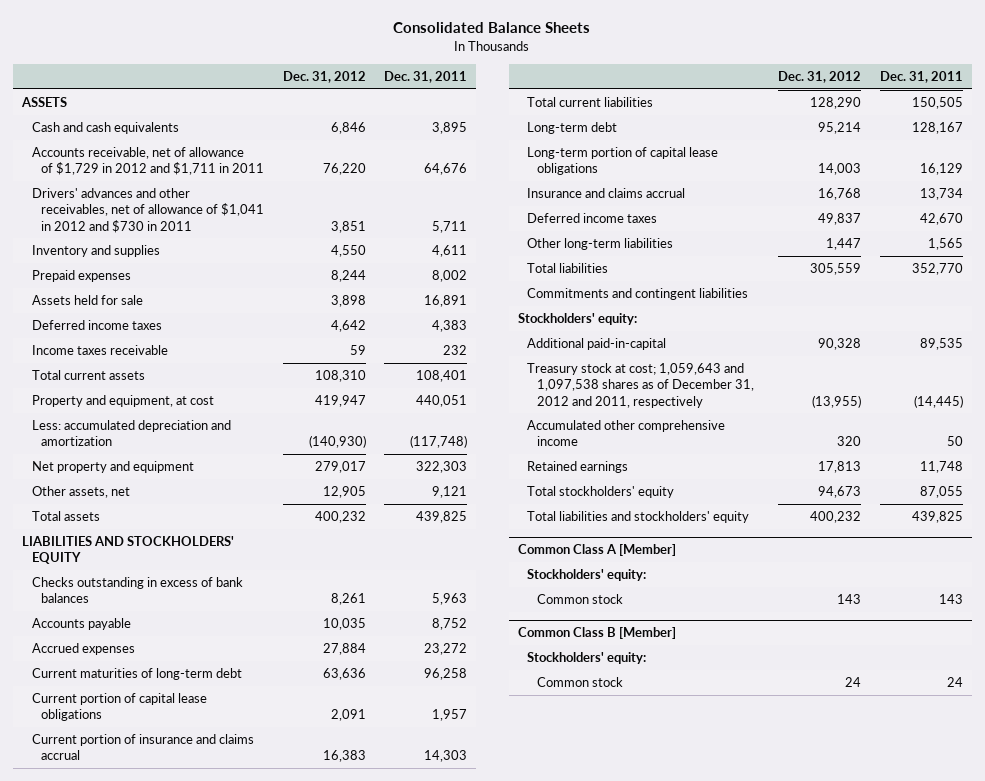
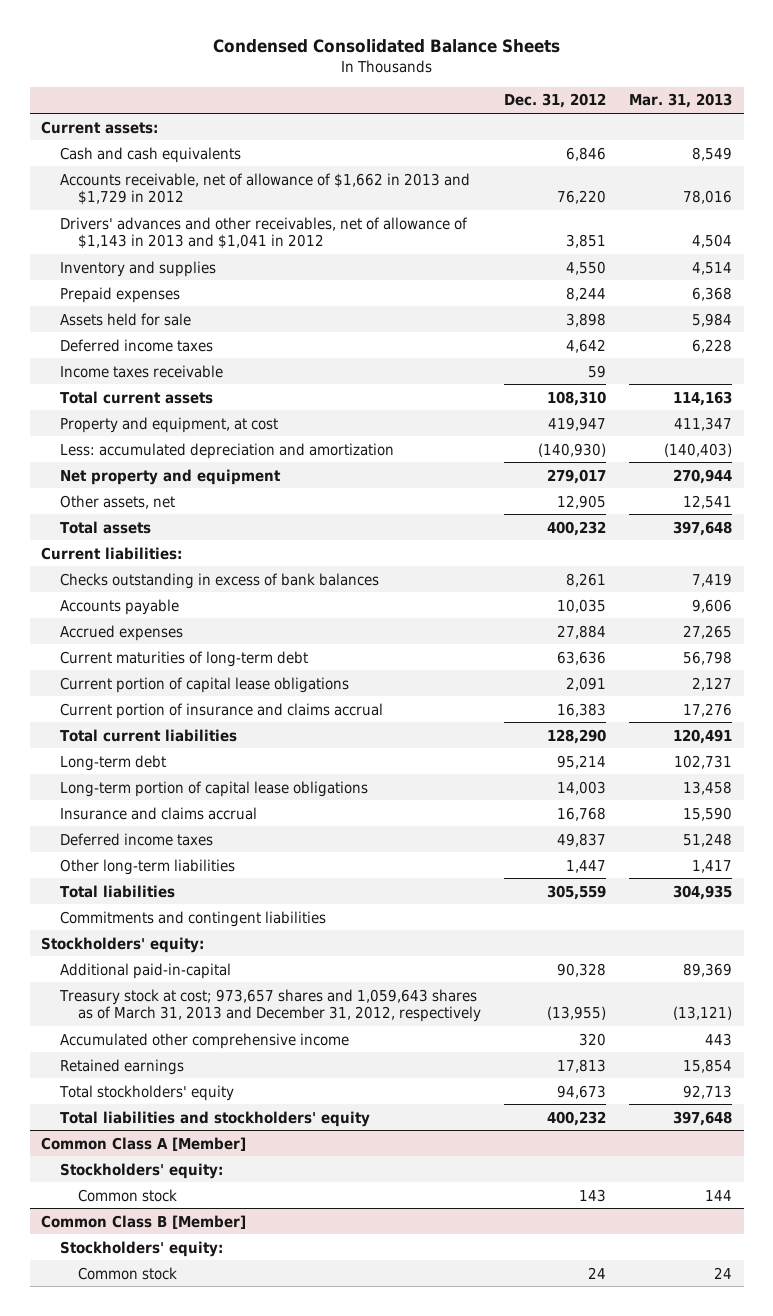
- Consolidated Balance Sheets
+ Condensed Consolidated Balance Sheets
- | Dec. 31, 2012 | Dec. 31, 2011
+ | Dec. 31, 2012 | Mar. 31, 2013
- ASSETS
+ Current assets:
- Accounts receivable, net of allowance of $1,729 in 2012 and $1,711 in 2011 | 76,220 | 64,676
- Drivers' advances and other receivables, net of allowance of $1,041 in 2012 and $730 in 2011 | 3,851 | 5,711
+ Accounts receivable, net of allowance of $1,662 in 2013 and $1,729 in 2012 | 76,220 | 78,016
+ Drivers' advances and other receivables, net of allowance of $1,143 in 2013 and $1,041 in 2012 | 3,851 | 4,504
- LIABILITIES AND STOCKHOLDERS' EQUITY
+ Current liabilities:
- Treasury stock at cost; 1,059,643 and 1,097,538 shares as of December 31, 2012 and 2011, respectively | (13,955) | (14,445)
+ Treasury stock at cost; 973,657 shares and 1,059,643 shares as of March 31, 2013 and December 31, 2012, respectively | (13,955) | (13,121)

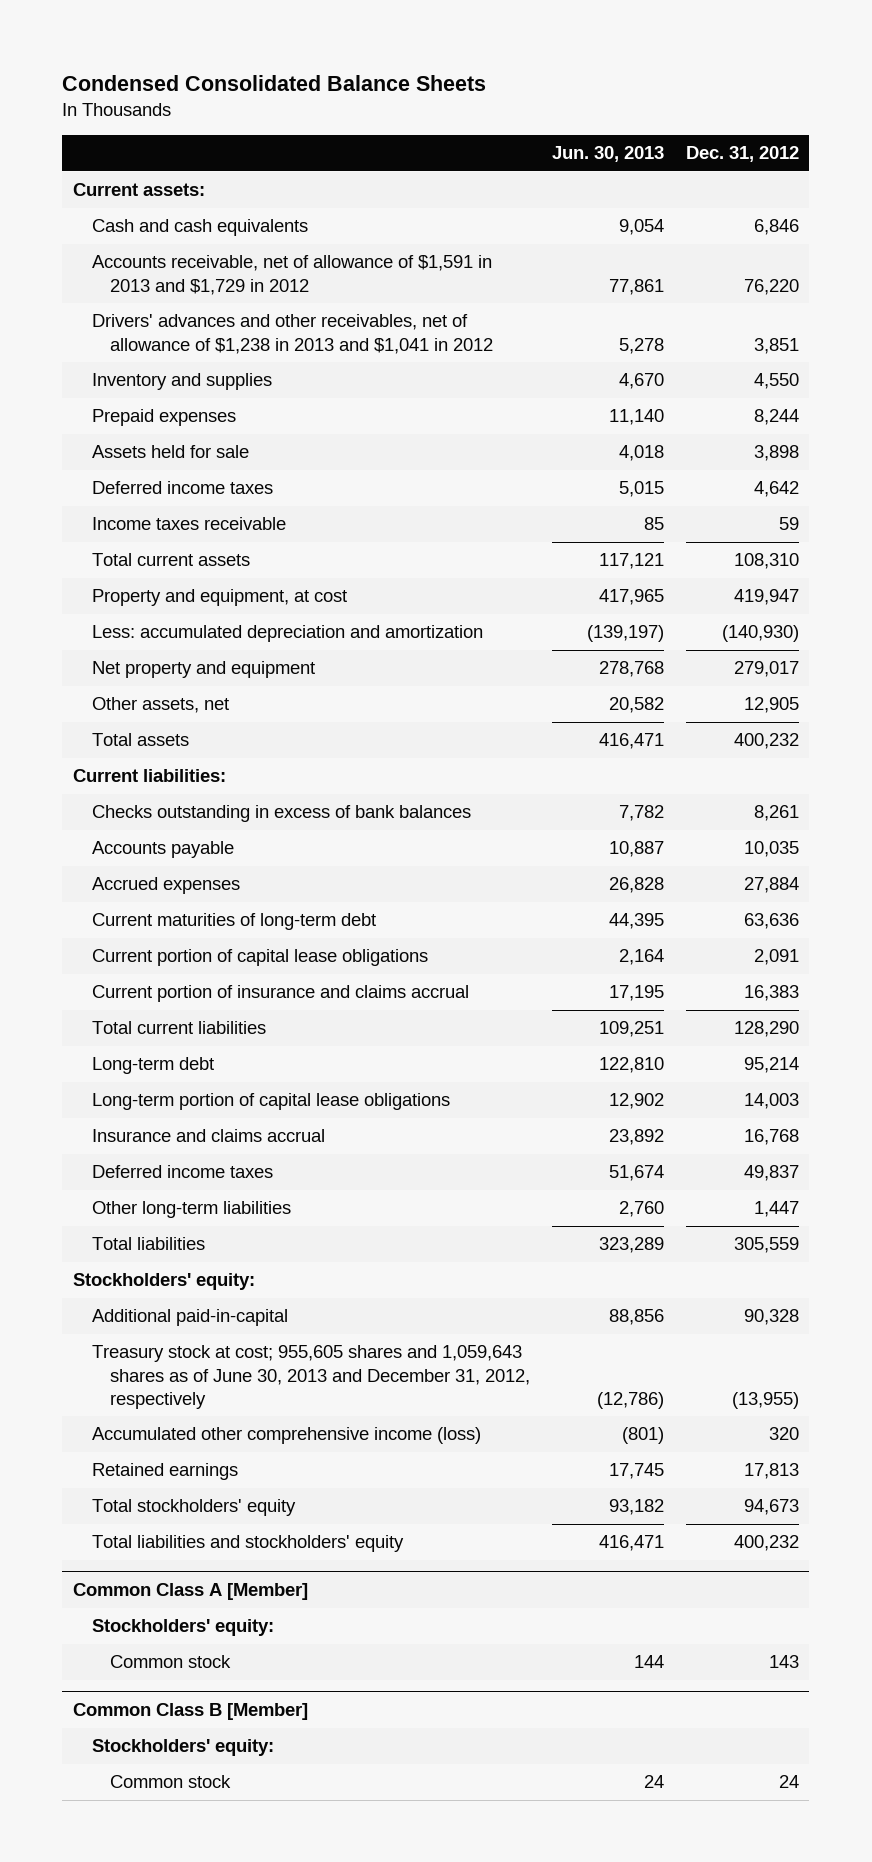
- | Dec. 31, 2012 | Mar. 31, 2013
+ | Jun. 30, 2013 | Dec. 31, 2012
- Accounts receivable, net of allowance of $1,662 in 2013 and $1,729 in 2012 | 76,220 | 78,016
- Drivers' advances and other receivables, net of allowance of $1,143 in 2013 and $1,041 in 2012 | 3,851 | 4,504
+ Accounts receivable, net of allowance of $1,591 in 2013 and $1,729 in 2012 | 77,861 | 76,220
+ Drivers' advances and other receivables, net of allowance of $1,238 in 2013 and $1,041 in 2012 | 5,278 | 3,851
- Commitments and contingent liabilities
- Treasury stock at cost; 973,657 shares and 1,059,643 shares as of March 31, 2013 and December 31, 2012, respectively | (13,955) | (13,121)
- Accumulated other comprehensive income | 320 | 443
+ Treasury stock at cost; 955,605 shares and 1,059,643 shares as of June 30, 2013 and December 31, 2012, respectively | (12,786) | (13,955)
+ Accumulated other comprehensive income (loss) | (801) | 320

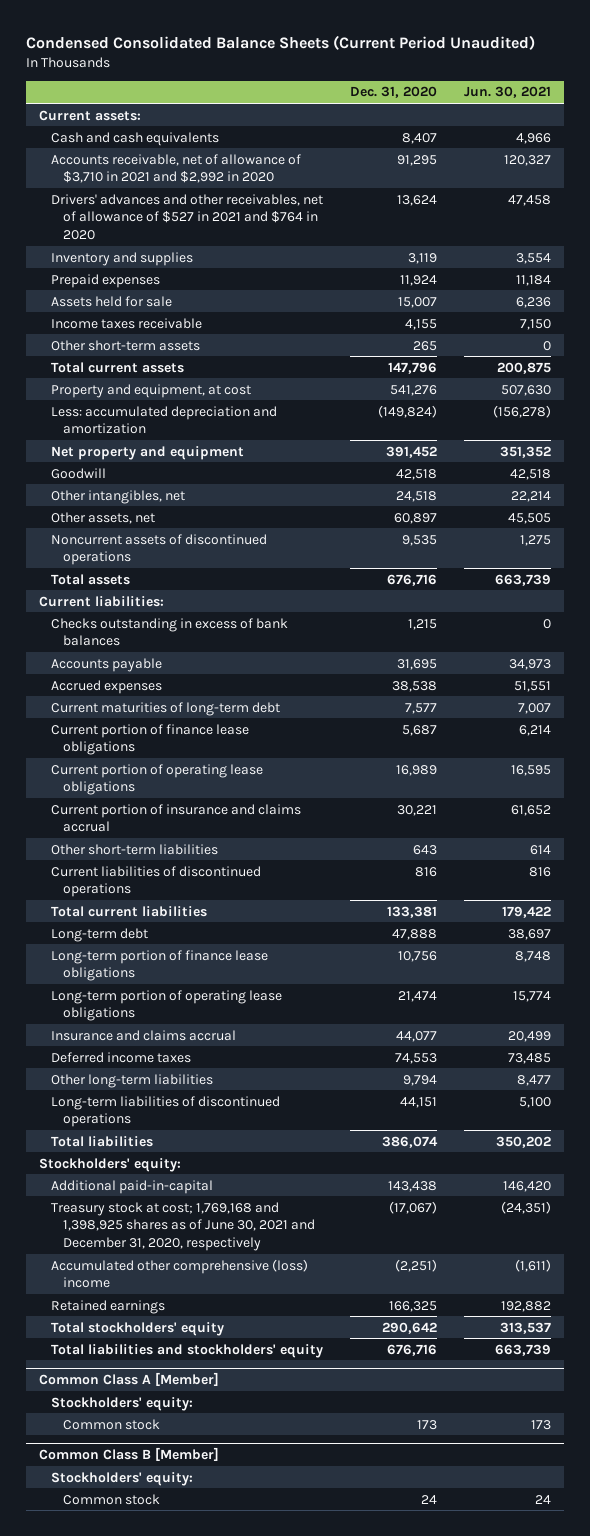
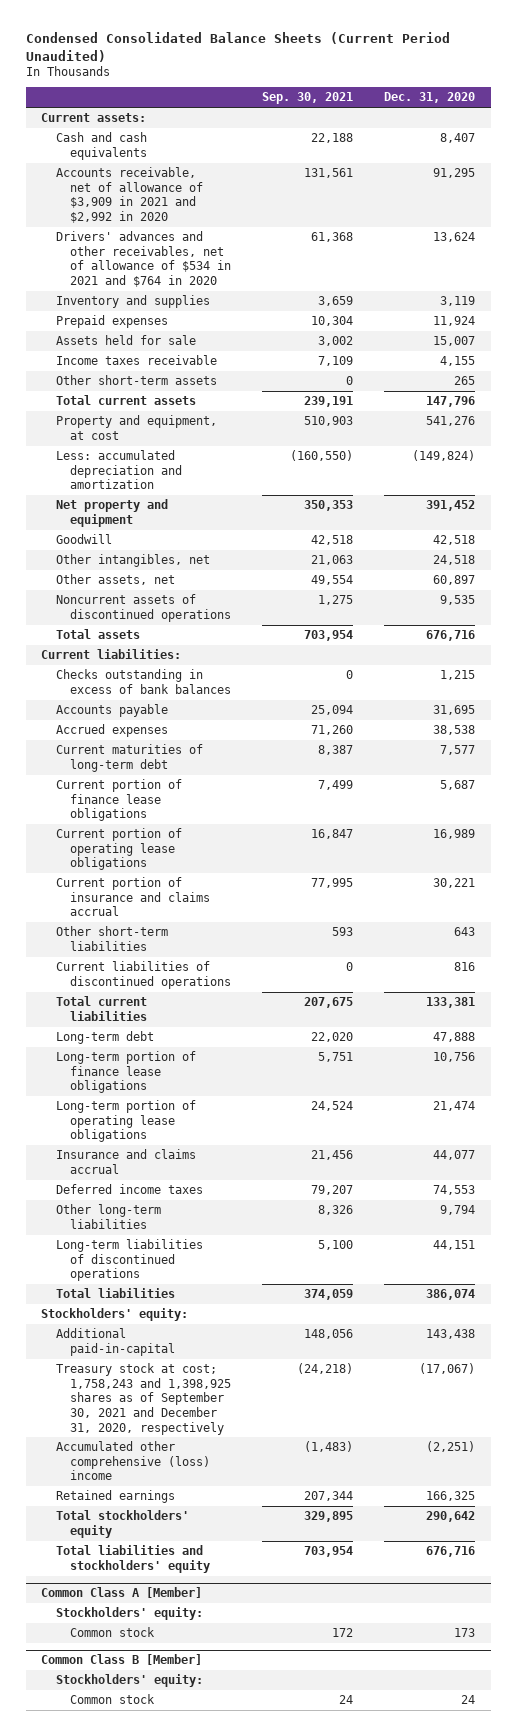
- | Dec. 31, 2020 | Jun. 30, 2021
+ | Sep. 30, 2021 | Dec. 31, 2020
- Accounts receivable, net of allowance of $3,710 in 2021 and $2,992 in 2020 | 91,295 | 120,327
- Drivers' advances and other receivables, net of allowance of $527 in 2021 and $764 in 2020 | 13,624 | 47,458
+ Accounts receivable, net of allowance of $3,909 in 2021 and $2,992 in 2020 | 131,561 | 91,295
+ Drivers' advances and other receivables, net of allowance of $534 in 2021 and $764 in 2020 | 61,368 | 13,624
- Treasury stock at cost; 1,769,168 and 1,398,925 shares as of June 30, 2021 and December 31, 2020, respectively | (17,067) | (24,351)
+ Treasury stock at cost; 1,758,243 and 1,398,925 shares as of September 30, 2021 and December 31, 2020, respectively | (24,218) | (17,067)

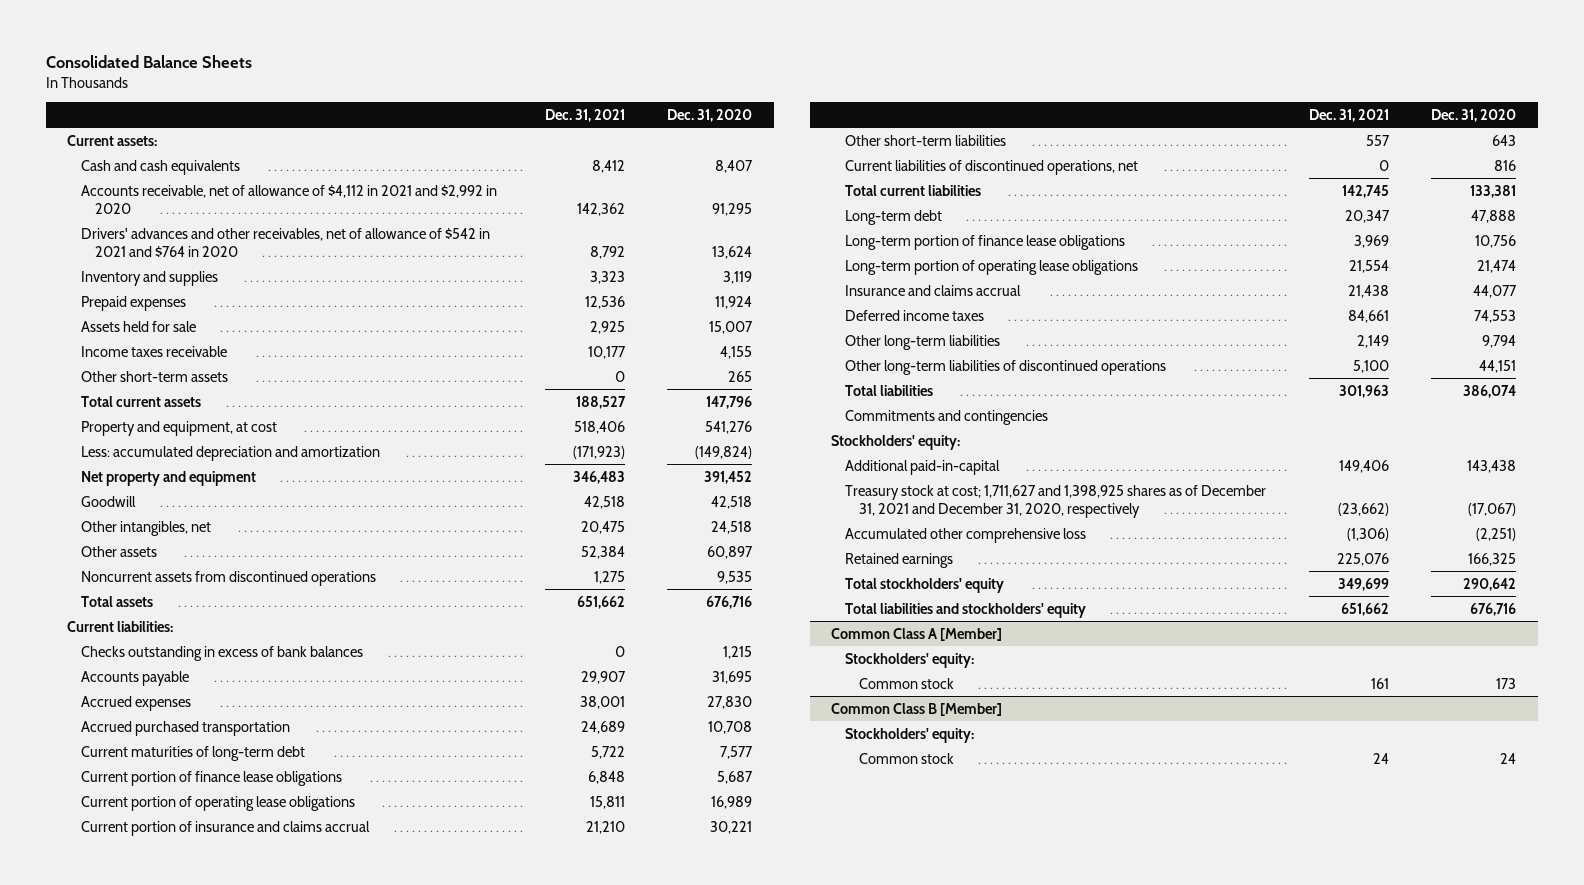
- Condensed Consolidated Balance Sheets (Current Period Unaudited)
+ Consolidated Balance Sheets
- | Sep. 30, 2021 | Dec. 31, 2020
+ | Dec. 31, 2021 | Dec. 31, 2020
- Accounts receivable, net of allowance of $3,909 in 2021 and $2,992 in 2020 | 131,561 | 91,295
- Drivers' advances and other receivables, net of allowance of $534 in 2021 and $764 in 2020 | 61,368 | 13,624
+ Accounts receivable, net of allowance of $4,112 in 2021 and $2,992 in 2020 | 142,362 | 91,295
+ Drivers' advances and other receivables, net of allowance of $542 in 2021 and $764 in 2020 | 8,792 | 13,624
- Other assets, net | 49,554 | 60,897
- Noncurrent assets of discontinued operations | 1,275 | 9,535
+ Other assets | 52,384 | 60,897
+ Noncurrent assets from discontinued operations | 1,275 | 9,535
- Accrued expenses | 71,260 | 38,538
+ Accrued expenses | 38,001 | 27,830
+ Accrued purchased transportation | 24,689 | 10,708
- Current liabilities of discontinued operations | 0 | 816
+ Current liabilities of discontinued operations, net | 0 | 816
- Long-term liabilities of discontinued operations | 5,100 | 44,151
+ Other long-term liabilities of discontinued operations | 5,100 | 44,151
+ Commitments and contingencies
- Treasury stock at cost; 1,758,243 and 1,398,925 shares as of September 30, 2021 and December 31, 2020, respectively | (24,218) | (17,067)
- Accumulated other comprehensive (loss) income | (1,483) | (2,251)
+ Treasury stock at cost; 1,711,627 and 1,398,925 shares as of December 31, 2021 and December 31, 2020, respectively | (23,662) | (17,067)
+ Accumulated other comprehensive loss | (1,306) | (2,251)

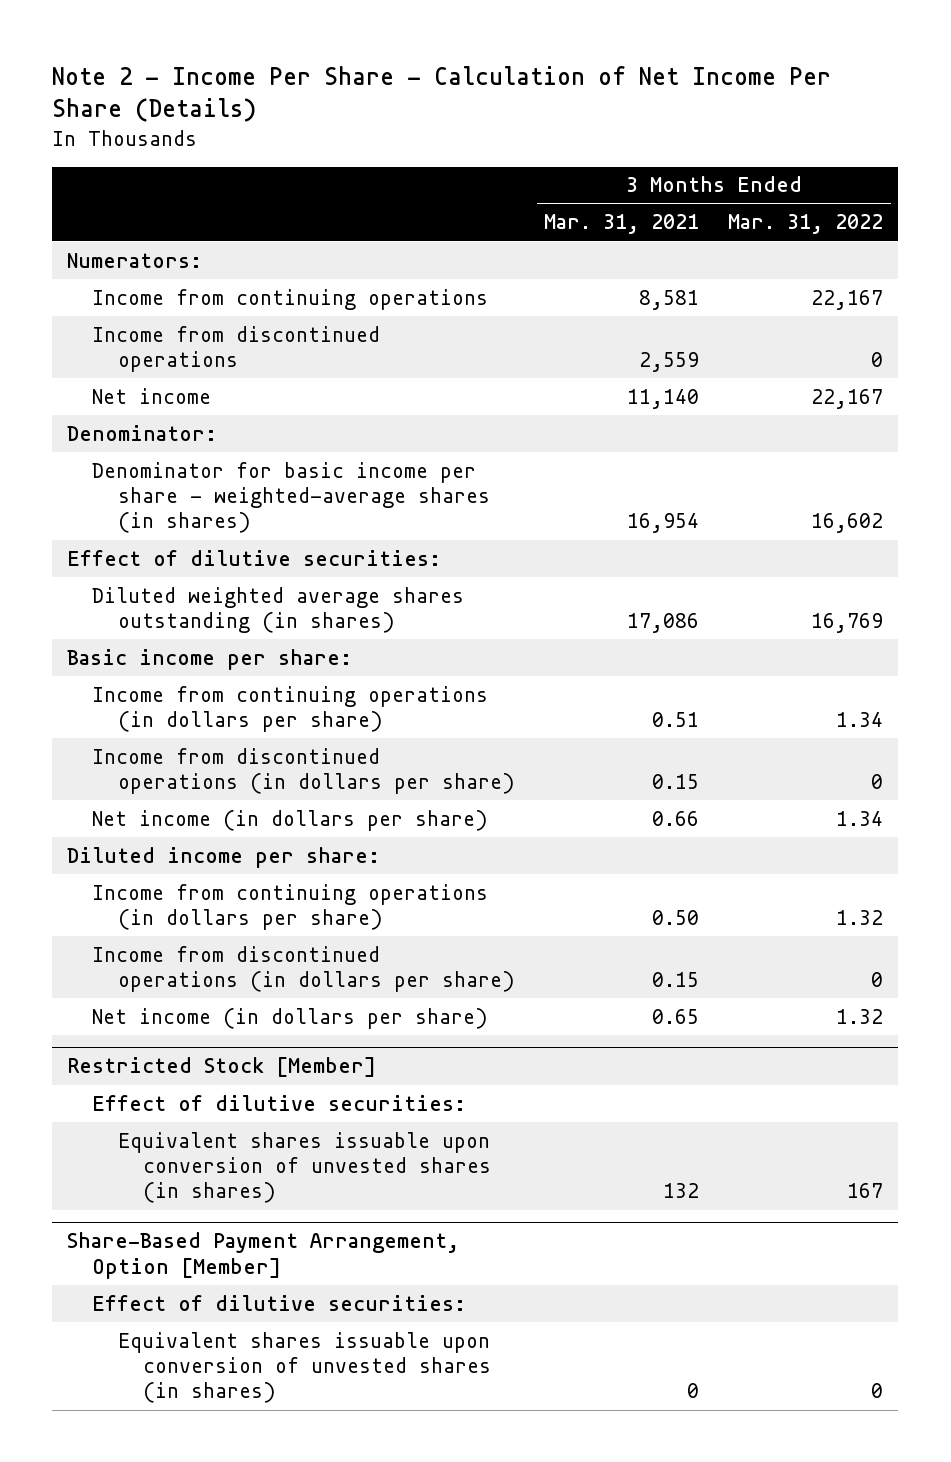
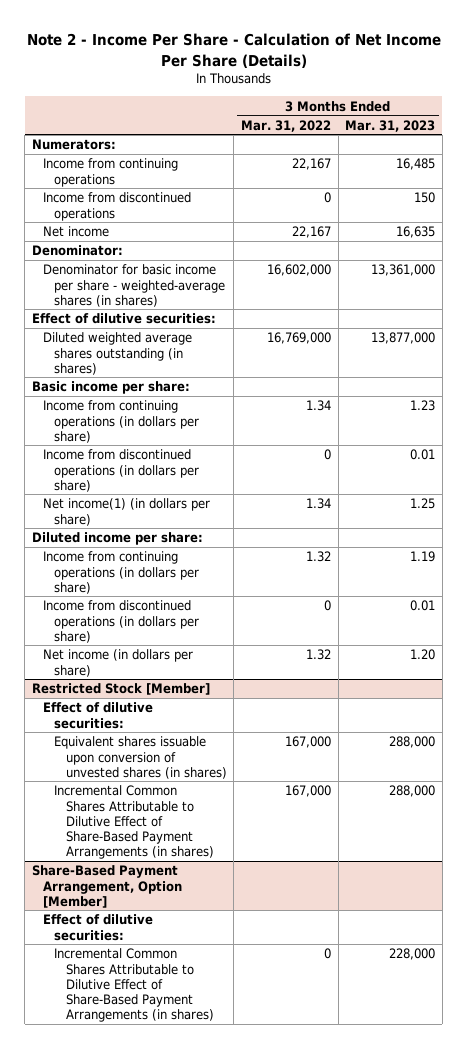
- | 3 Months Ended Mar. 31, 2021 | 3 Months Ended Mar. 31, 2022
+ | 3 Months Ended Mar. 31, 2022 | 3 Months Ended Mar. 31, 2023
- Denominator for basic income per share - weighted-average shares (in shares) | 16,954 | 16,602
+ Denominator for basic income per share - weighted-average shares (in shares) | 16,602,000 | 13,361,000
- Diluted weighted average shares outstanding (in shares) | 17,086 | 16,769
+ Diluted weighted average shares outstanding (in shares) | 16,769,000 | 13,877,000
- Net income (in dollars per share) | 0.66 | 1.34
+ Net income(1) (in dollars per share) | 1.34 | 1.25
@ Restricted Stock [Member]
- Equivalent shares issuable upon conversion of unvested shares (in shares) | 132 | 167
+ Equivalent shares issuable upon conversion of unvested shares (in shares) | 167,000 | 288,000
+ Incremental Common Shares Attributable to Dilutive Effect of Share-Based Payment Arrangements (in shares) | 167,000 | 288,000
@ Share-Based Payment Arrangement, Option [Member]
- Equivalent shares issuable upon conversion of unvested shares (in shares) | 0 | 0
+ Incremental Common Shares Attributable to Dilutive Effect of Share-Based Payment Arrangements (in shares) | 0 | 228,000

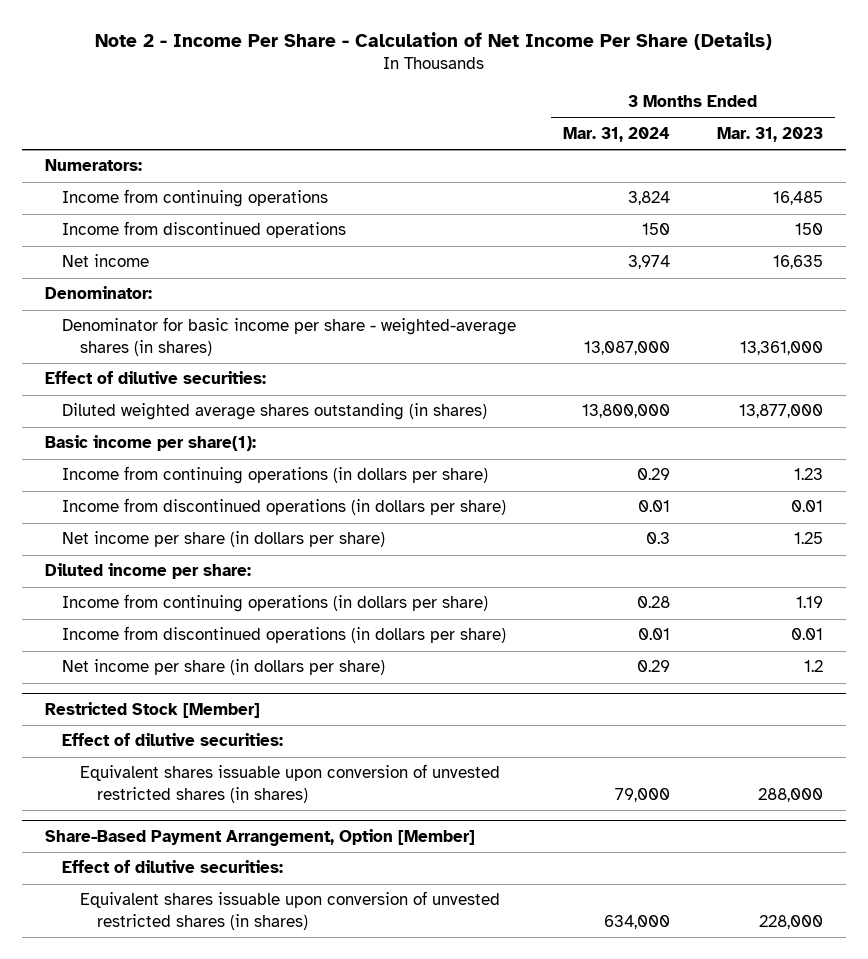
- | 3 Months Ended Mar. 31, 2022 | 3 Months Ended Mar. 31, 2023
+ | 3 Months Ended Mar. 31, 2024 | 3 Months Ended Mar. 31, 2023
- Basic income per share:
+ Basic income per share(1):
- Net income(1) (in dollars per share) | 1.34 | 1.25
+ Net income per share (in dollars per share) | 0.3 | 1.25
- Net income (in dollars per share) | 1.32 | 1.20
+ Net income per share (in dollars per share) | 0.29 | 1.2
@ Restricted Stock [Member]
- Equivalent shares issuable upon conversion of unvested shares (in shares) | 167,000 | 288,000
- Incremental Common Shares Attributable to Dilutive Effect of Share-Based Payment Arrangements (in shares) | 167,000 | 288,000
+ Equivalent shares issuable upon conversion of unvested restricted shares (in shares) | 79,000 | 288,000
@ Share-Based Payment Arrangement, Option [Member]
- Incremental Common Shares Attributable to Dilutive Effect of Share-Based Payment Arrangements (in shares) | 0 | 228,000
+ Equivalent shares issuable upon conversion of unvested restricted shares (in shares) | 634,000 | 228,000

